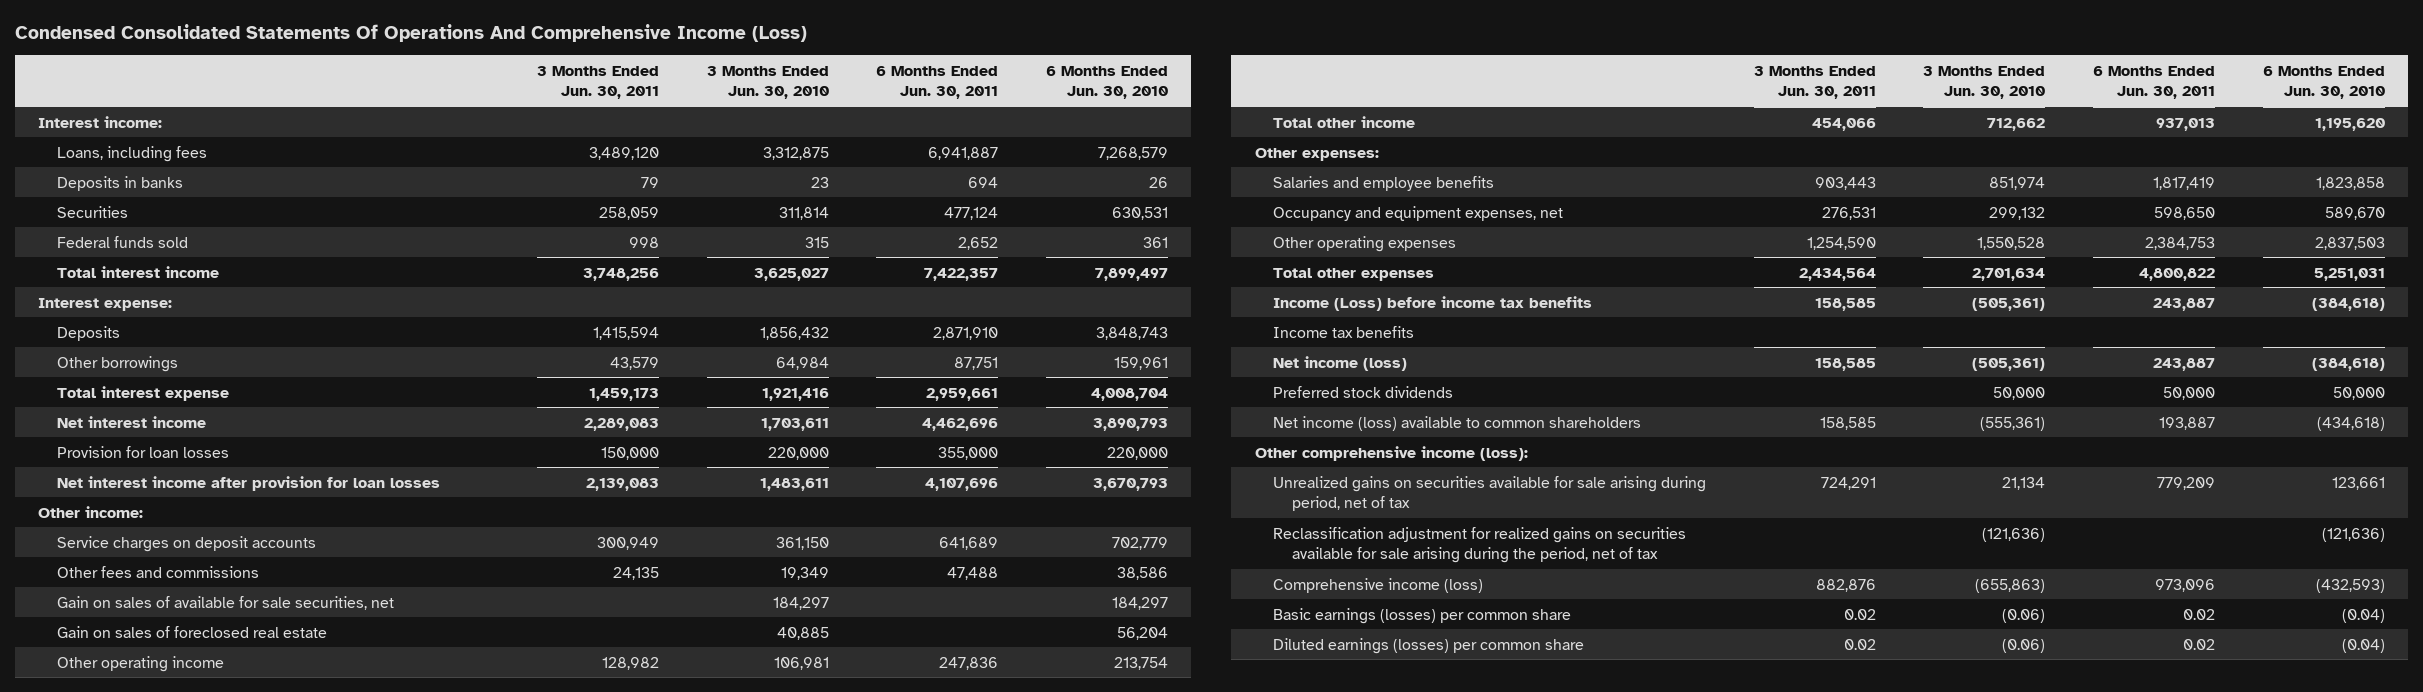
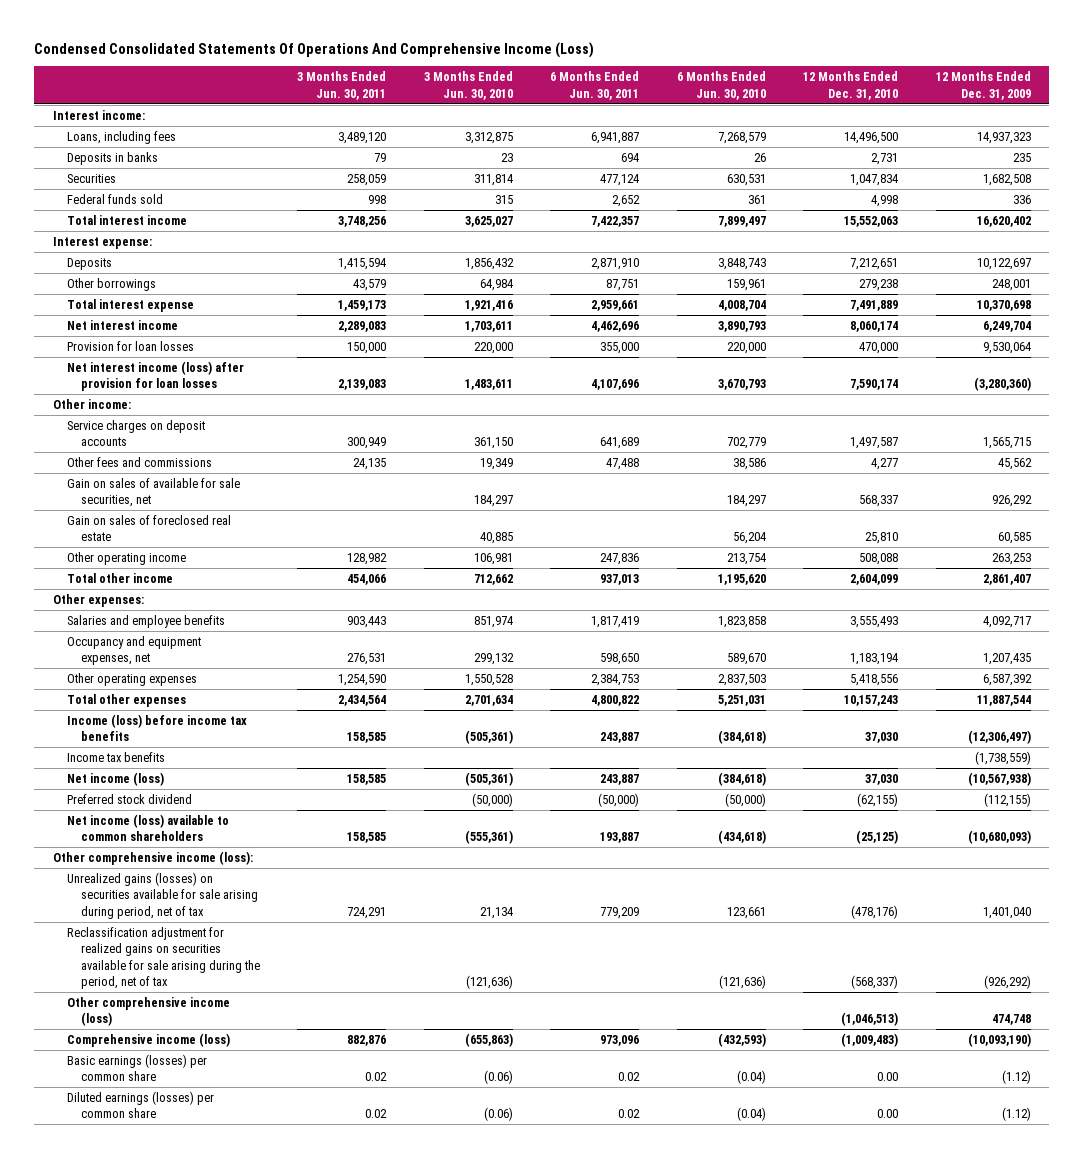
- | 3 Months Ended Jun. 30, 2011 | 3 Months Ended Jun. 30, 2010 | 6 Months Ended Jun. 30, 2011 | 6 Months Ended Jun. 30, 2010
+ | 3 Months Ended Jun. 30, 2011 | 3 Months Ended Jun. 30, 2010 | 6 Months Ended Jun. 30, 2011 | 6 Months Ended Jun. 30, 2010 | 12 Months Ended Dec. 31, 2010 | 12 Months Ended Dec. 31, 2009
- Net interest income after provision for loan losses | 2,139,083 | 1,483,611 | 4,107,696 | 3,670,793
+ Net interest income (loss) after provision for loan losses | 2,139,083 | 1,483,611 | 4,107,696 | 3,670,793 | 7,590,174 | (3,280,360)
- Income (Loss) before income tax benefits | 158,585 | (505,361) | 243,887 | (384,618)
+ Income (loss) before income tax benefits | 158,585 | (505,361) | 243,887 | (384,618) | 37,030 | (12,306,497)
- Preferred stock dividends | | 50,000 | 50,000 | 50,000
+ Preferred stock dividend | | (50,000) | (50,000) | (50,000) | (62,155) | (112,155)
- Unrealized gains on securities available for sale arising during period, net of tax | 724,291 | 21,134 | 779,209 | 123,661
+ Unrealized gains (losses) on securities available for sale arising during period, net of tax | 724,291 | 21,134 | 779,209 | 123,661 | (478,176) | 1,401,040
+ Other comprehensive income (loss) | | | | | (1,046,513) | 474,748

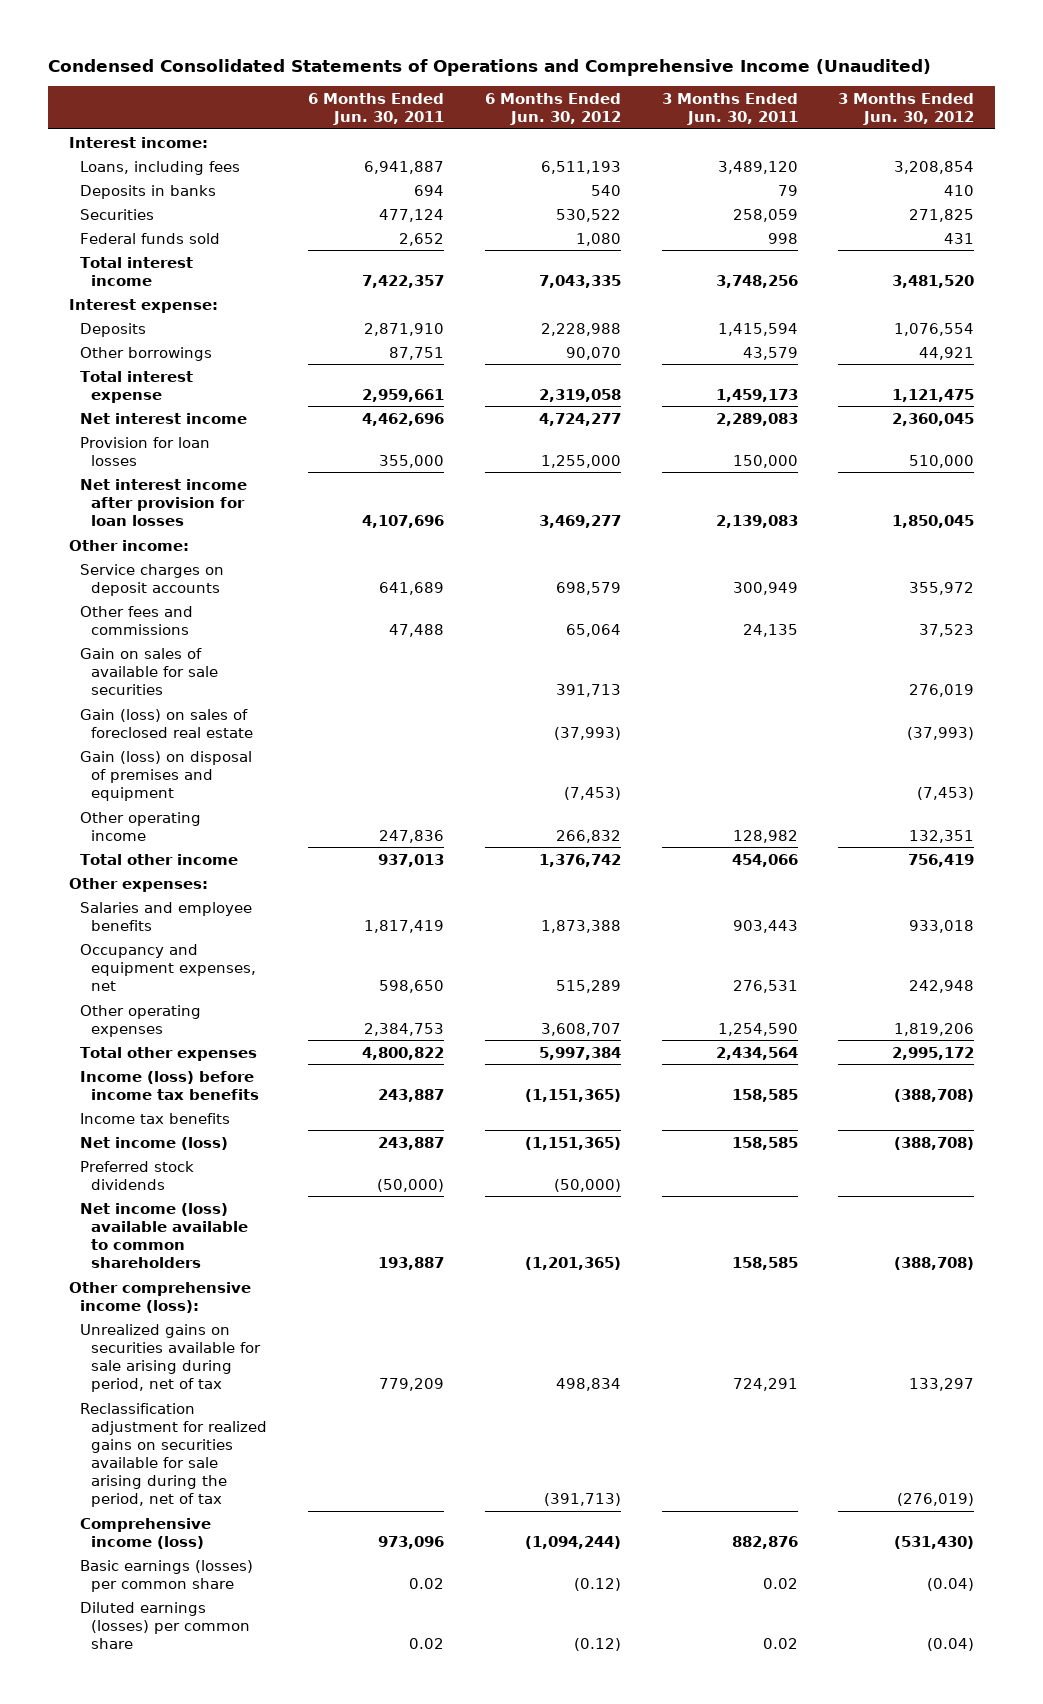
- Condensed Consolidated Statements Of Operations And Comprehensive Income (Loss)
+ Condensed Consolidated Statements of Operations and Comprehensive Income (Unaudited)
- | 3 Months Ended Jun. 30, 2011 | 3 Months Ended Jun. 30, 2010 | 6 Months Ended Jun. 30, 2011 | 6 Months Ended Jun. 30, 2010 | 12 Months Ended Dec. 31, 2010 | 12 Months Ended Dec. 31, 2009
+ | 6 Months Ended Jun. 30, 2011 | 6 Months Ended Jun. 30, 2012 | 3 Months Ended Jun. 30, 2011 | 3 Months Ended Jun. 30, 2012
- Net interest income (loss) after provision for loan losses | 2,139,083 | 1,483,611 | 4,107,696 | 3,670,793 | 7,590,174 | (3,280,360)
+ Net interest income after provision for loan losses | 4,107,696 | 3,469,277 | 2,139,083 | 1,850,045
- Gain on sales of available for sale securities, net | | 184,297 | | 184,297 | 568,337 | 926,292
- Gain on sales of foreclosed real estate | | 40,885 | | 56,204 | 25,810 | 60,585
+ Gain on sales of available for sale securities | | 391,713 | | 276,019
+ Gain (loss) on sales of foreclosed real estate | | (37,993) | | (37,993)
+ Gain (loss) on disposal of premises and equipment | | (7,453) | | (7,453)
- Preferred stock dividend | | (50,000) | (50,000) | (50,000) | (62,155) | (112,155)
- Net income (loss) available to common shareholders | 158,585 | (555,361) | 193,887 | (434,618) | (25,125) | (10,680,093)
+ Preferred stock dividends | (50,000) | (50,000) | |
+ Net income (loss) available available to common shareholders | 193,887 | (1,201,365) | 158,585 | (388,708)
- Unrealized gains (losses) on securities available for sale arising during period, net of tax | 724,291 | 21,134 | 779,209 | 123,661 | (478,176) | 1,401,040
+ Unrealized gains on securities available for sale arising during period, net of tax | 779,209 | 498,834 | 724,291 | 133,297
- Other comprehensive income (loss) | | | | | (1,046,513) | 474,748

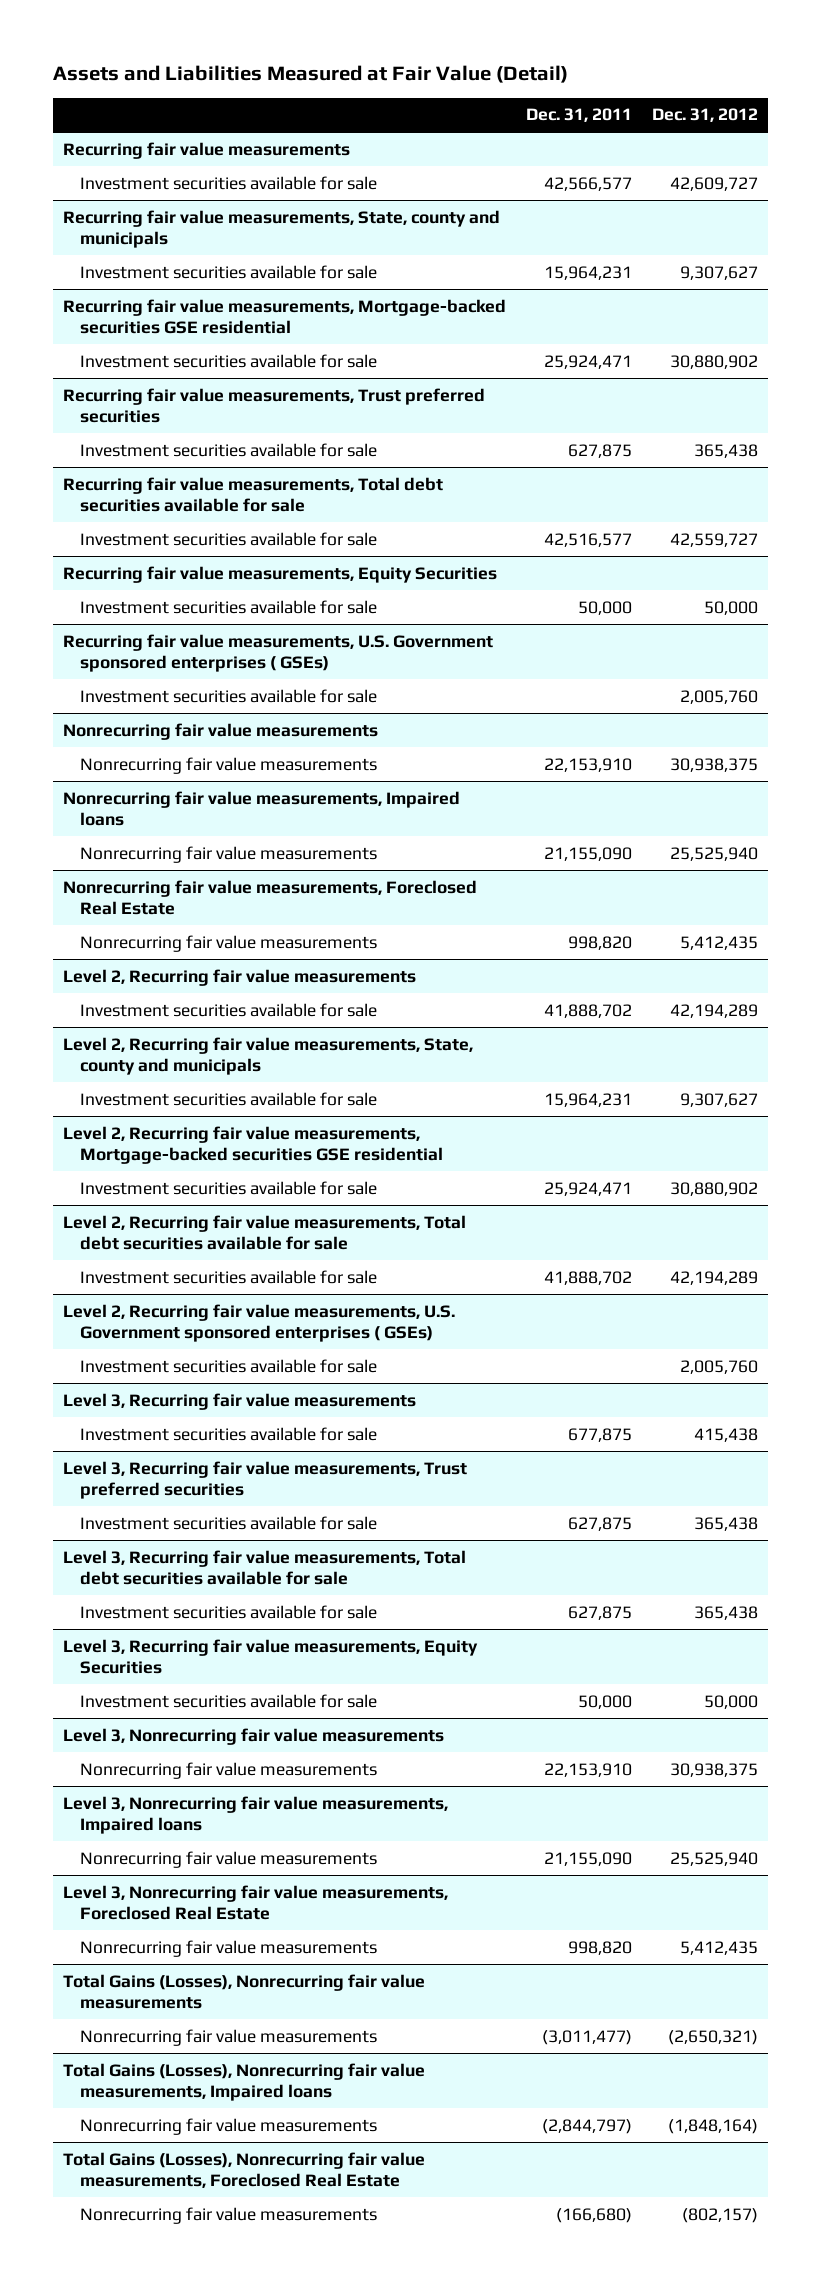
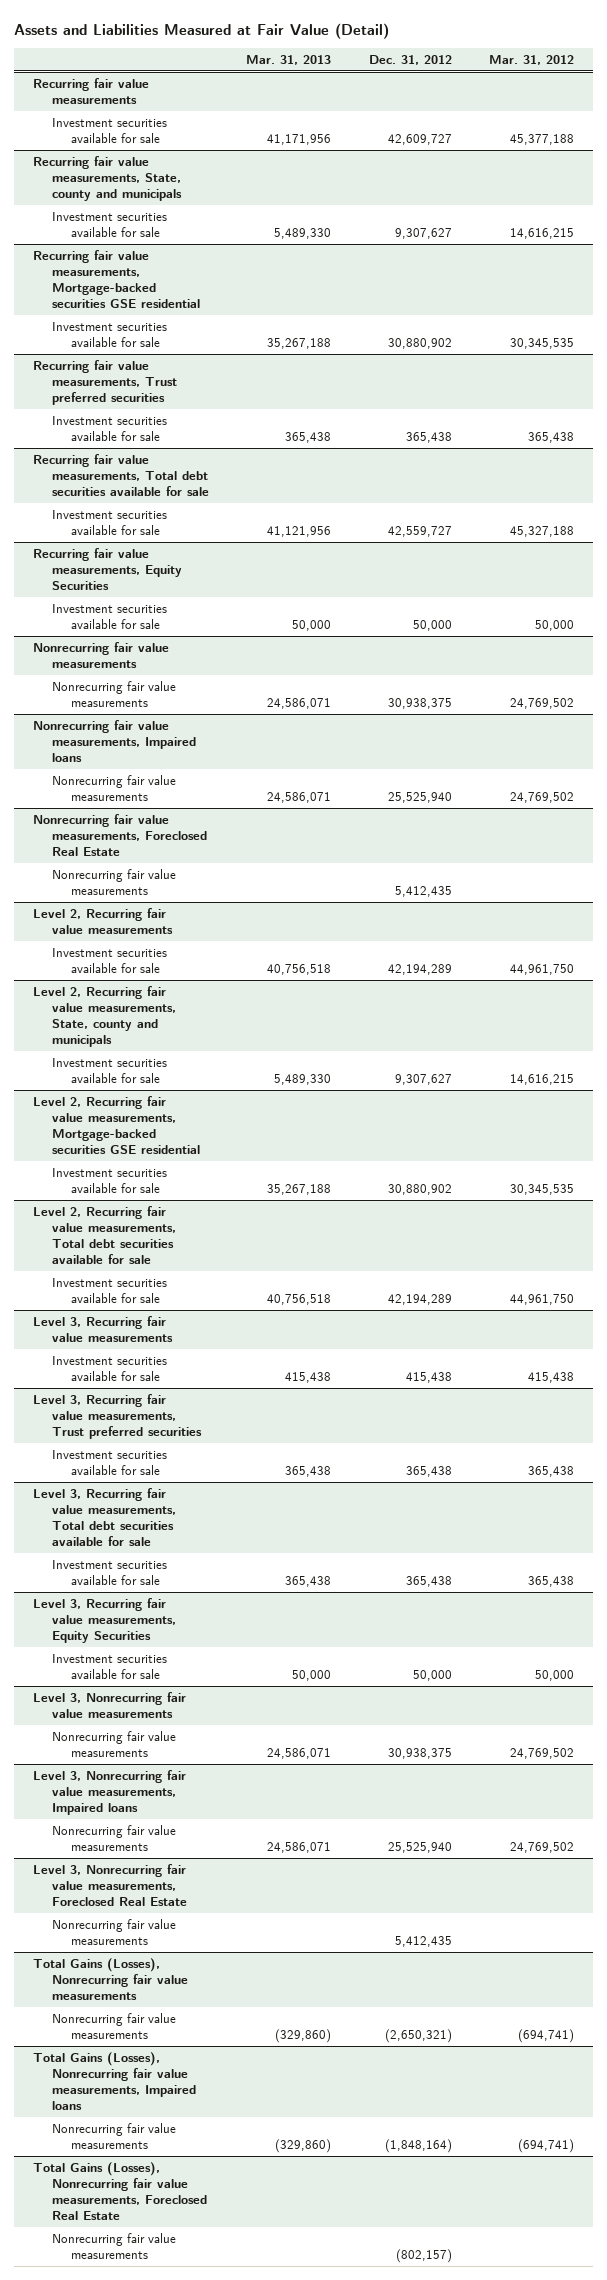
- | Dec. 31, 2011 | Dec. 31, 2012
+ | Mar. 31, 2013 | Dec. 31, 2012 | Mar. 31, 2012
- Recurring fair value measurements, U.S. Government sponsored enterprises ( GSEs)
- Investment securities available for sale | | 2,005,760
- Level 2, Recurring fair value measurements, U.S. Government sponsored enterprises ( GSEs)
- Investment securities available for sale | | 2,005,760

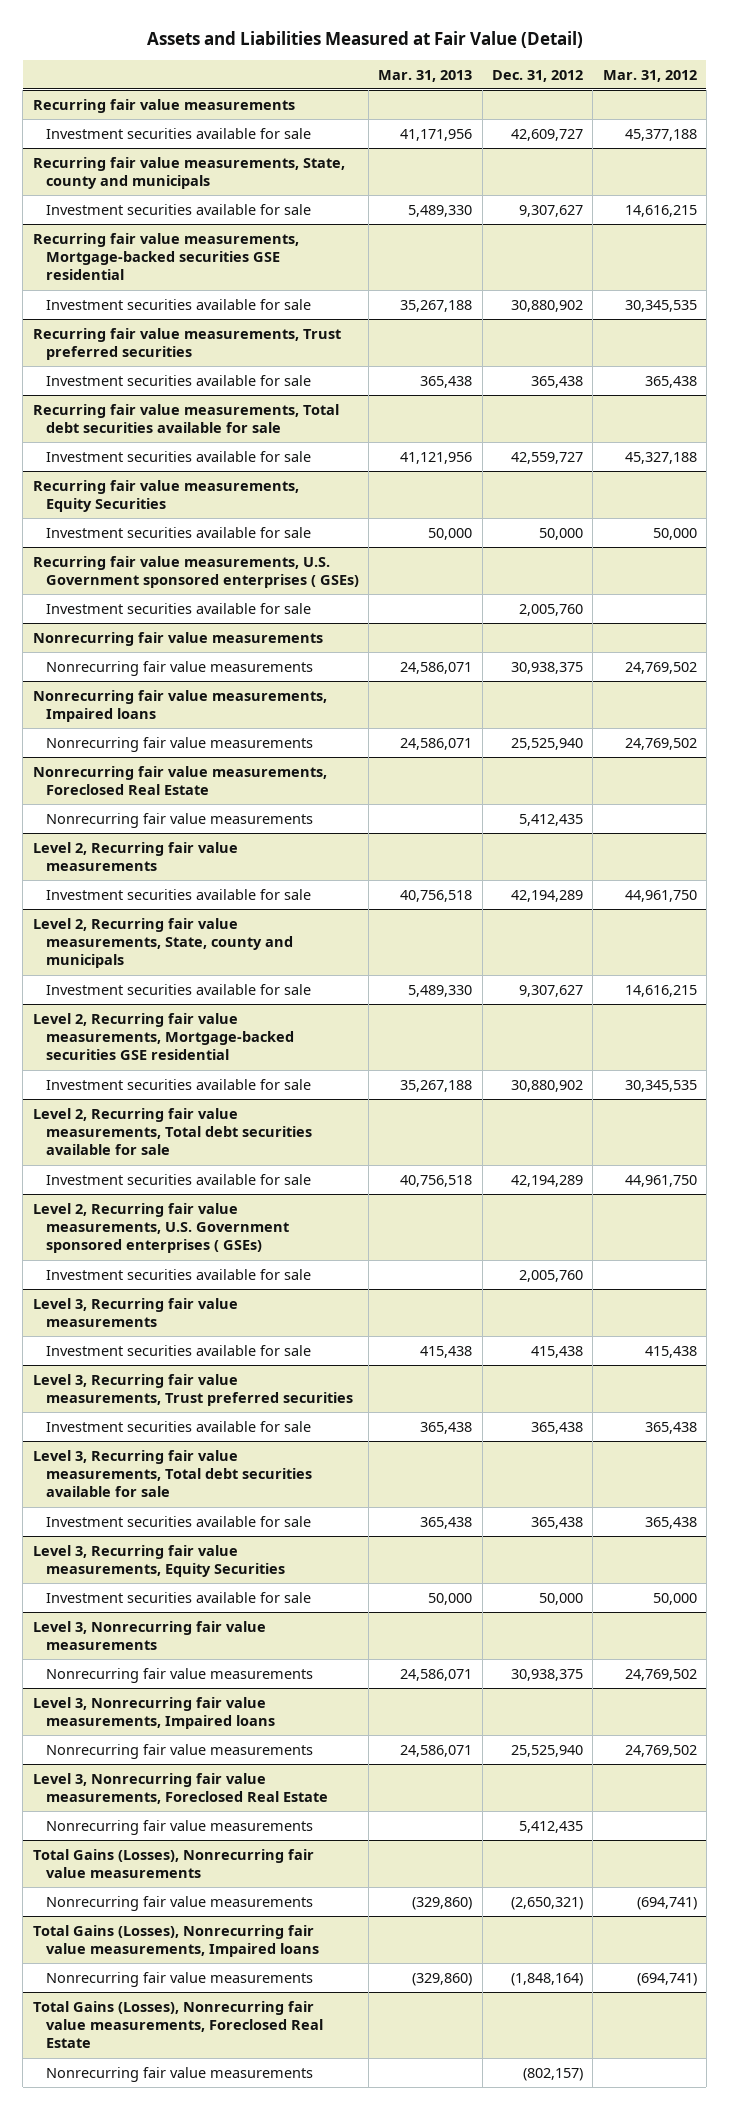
+ Recurring fair value measurements, U.S. Government sponsored enterprises ( GSEs)
+ Investment securities available for sale | | 2,005,760 |
+ Level 2, Recurring fair value measurements, U.S. Government sponsored enterprises ( GSEs)
+ Investment securities available for sale | | 2,005,760 |

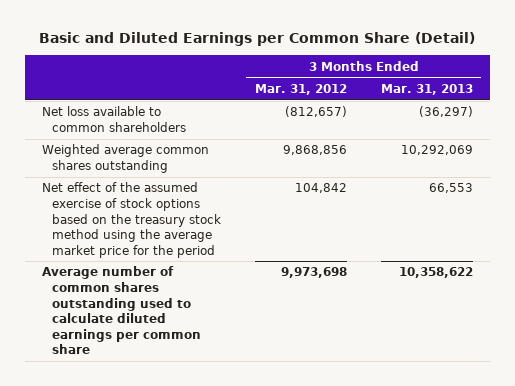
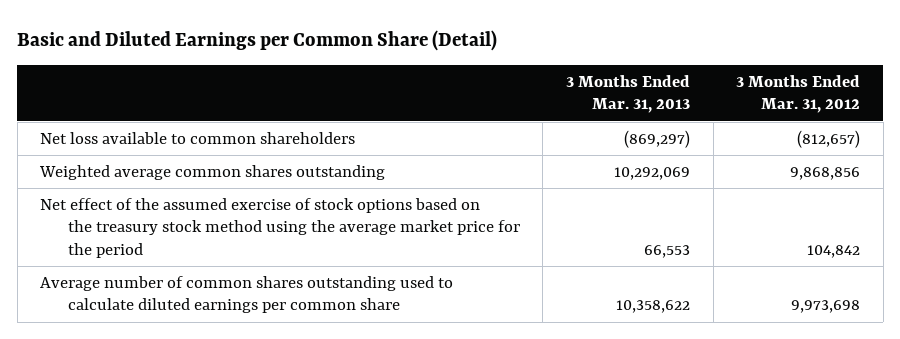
- | 3 Months Ended Mar. 31, 2012 | 3 Months Ended Mar. 31, 2013
+ | 3 Months Ended Mar. 31, 2013 | 3 Months Ended Mar. 31, 2012
- Net loss available to common shareholders | (812,657) | (36,297)
+ Net loss available to common shareholders | (869,297) | (812,657)

